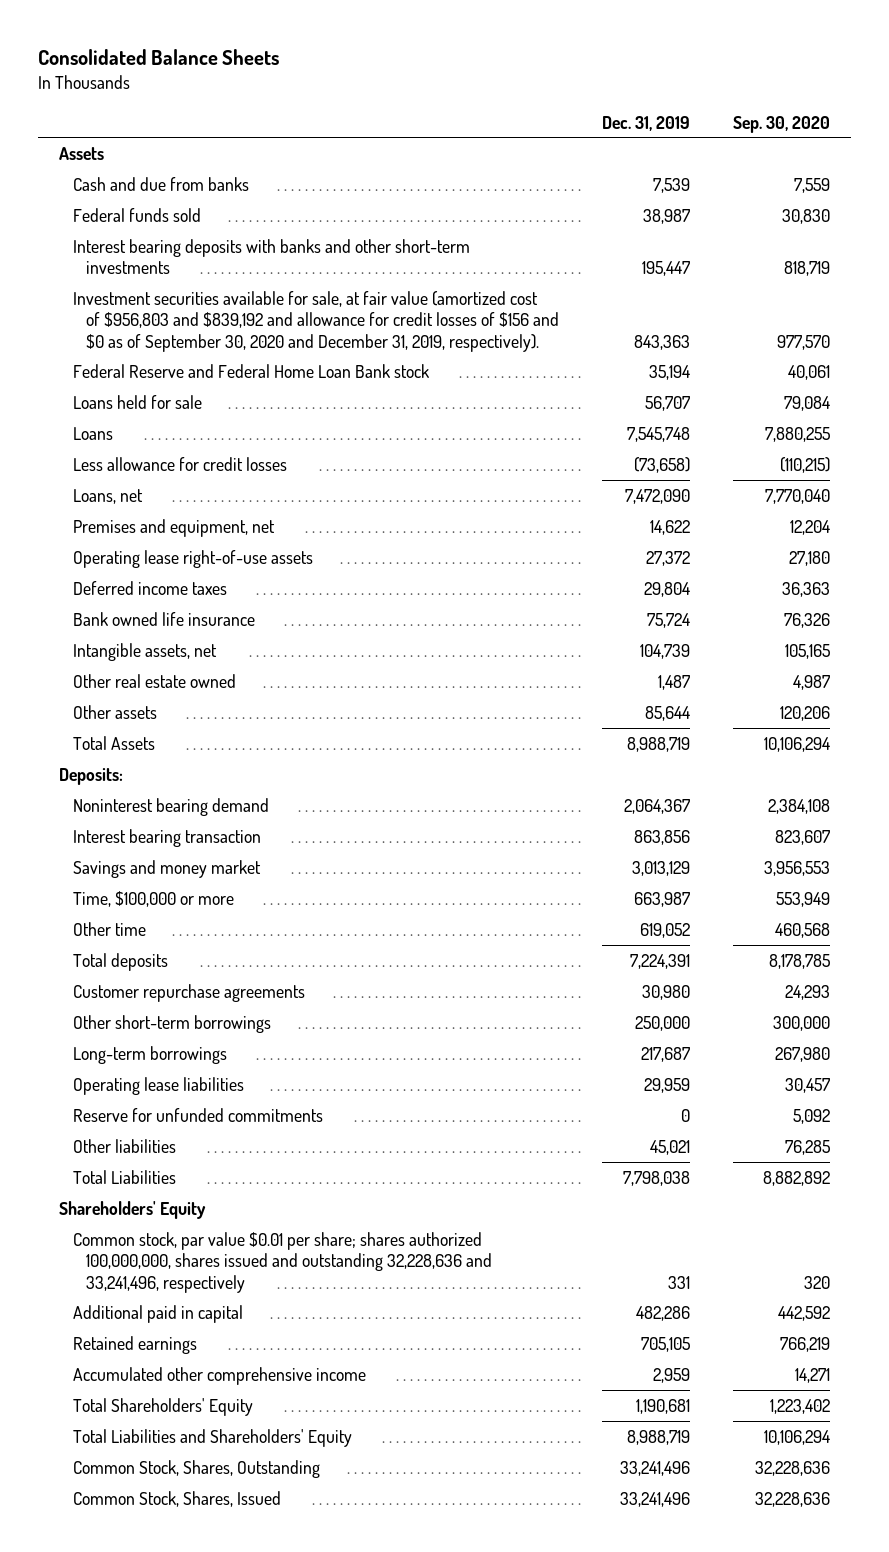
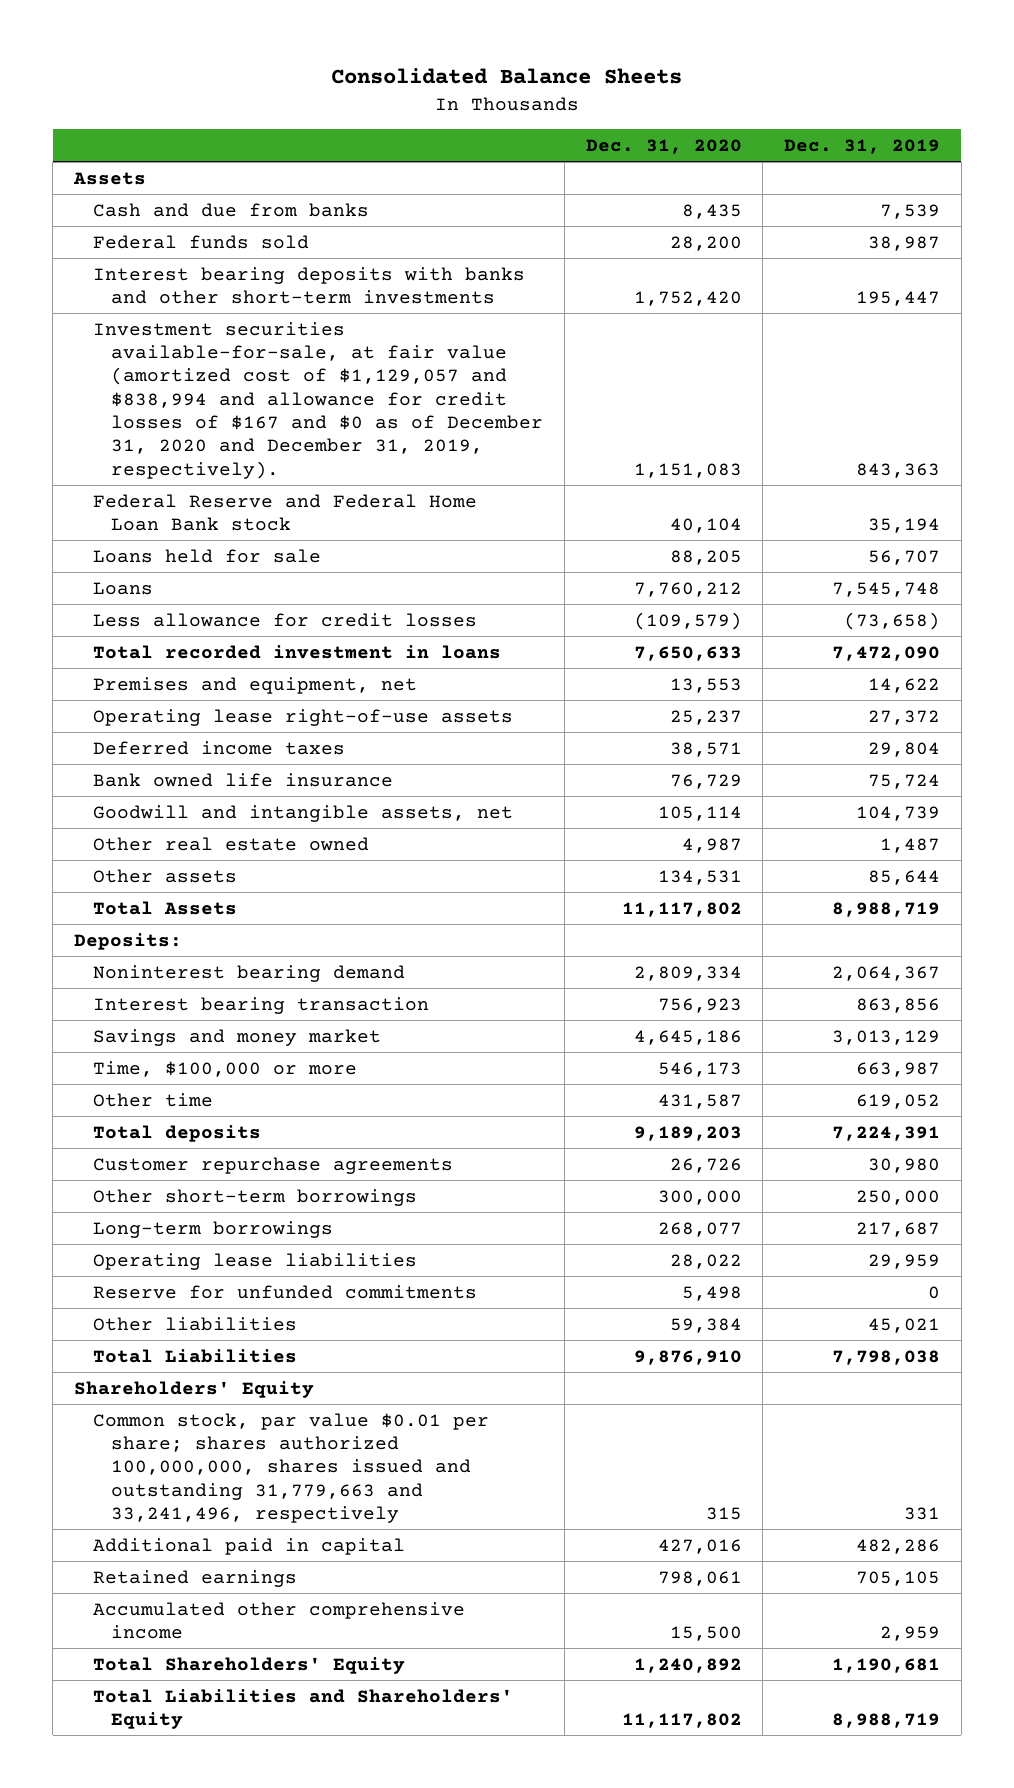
- | Dec. 31, 2019 | Sep. 30, 2020
+ | Dec. 31, 2020 | Dec. 31, 2019
- Investment securities available for sale, at fair value (amortized cost of $956,803 and $839,192 and allowance for credit losses of $156 and $0 as of September 30, 2020 and December 31, 2019, respectively). | 843,363 | 977,570
+ Investment securities available-for-sale, at fair value (amortized cost of $1,129,057 and $838,994 and allowance for credit losses of $167 and $0 as of December 31, 2020 and December 31, 2019, respectively). | 1,151,083 | 843,363
- Loans, net | 7,472,090 | 7,770,040
+ Total recorded investment in loans | 7,650,633 | 7,472,090
- Intangible assets, net | 104,739 | 105,165
+ Goodwill and intangible assets, net | 105,114 | 104,739
- Common stock, par value $0.01 per share; shares authorized 100,000,000, shares issued and outstanding 32,228,636 and 33,241,496, respectively | 331 | 320
+ Common stock, par value $0.01 per share; shares authorized 100,000,000, shares issued and outstanding 31,779,663 and 33,241,496, respectively | 315 | 331
- Common Stock, Shares, Outstanding | 33,241,496 | 32,228,636
- Common Stock, Shares, Issued | 33,241,496 | 32,228,636

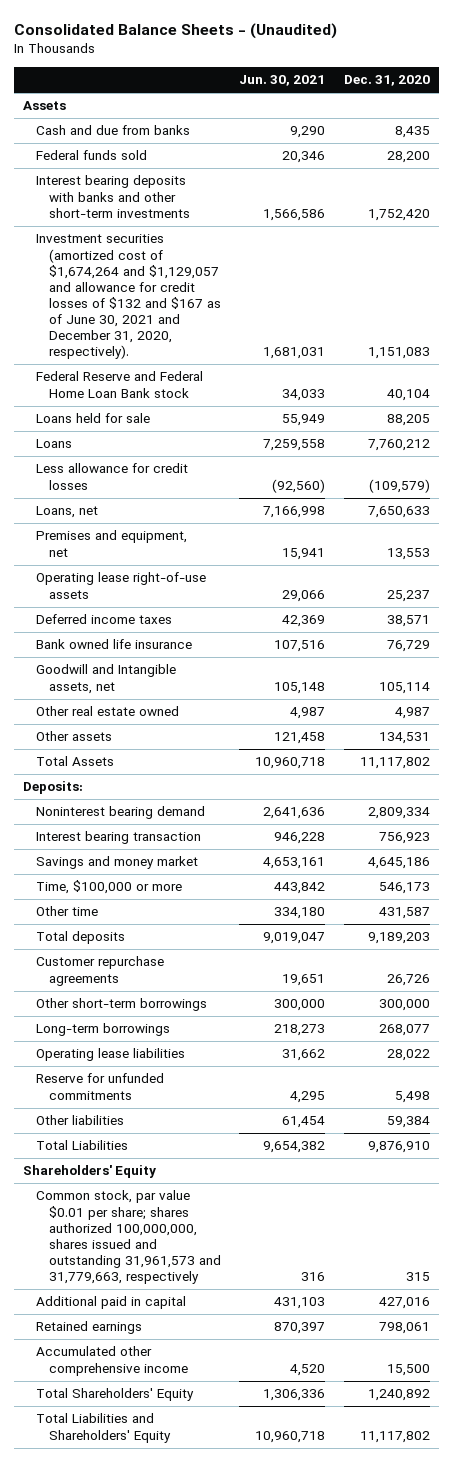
- Consolidated Balance Sheets
+ Consolidated Balance Sheets - (Unaudited)
- | Dec. 31, 2020 | Dec. 31, 2019
+ | Jun. 30, 2021 | Dec. 31, 2020
- Investment securities available-for-sale, at fair value (amortized cost of $1,129,057 and $838,994 and allowance for credit losses of $167 and $0 as of December 31, 2020 and December 31, 2019, respectively). | 1,151,083 | 843,363
+ Investment securities (amortized cost of $1,674,264 and $1,129,057 and allowance for credit losses of $132 and $167 as of June 30, 2021 and December 31, 2020, respectively). | 1,681,031 | 1,151,083
- Total recorded investment in loans | 7,650,633 | 7,472,090
+ Loans, net | 7,166,998 | 7,650,633
- Goodwill and intangible assets, net | 105,114 | 104,739
+ Goodwill and Intangible assets, net | 105,148 | 105,114
- Common stock, par value $0.01 per share; shares authorized 100,000,000, shares issued and outstanding 31,779,663 and 33,241,496, respectively | 315 | 331
+ Common stock, par value $0.01 per share; shares authorized 100,000,000, shares issued and outstanding 31,961,573 and 31,779,663, respectively | 316 | 315

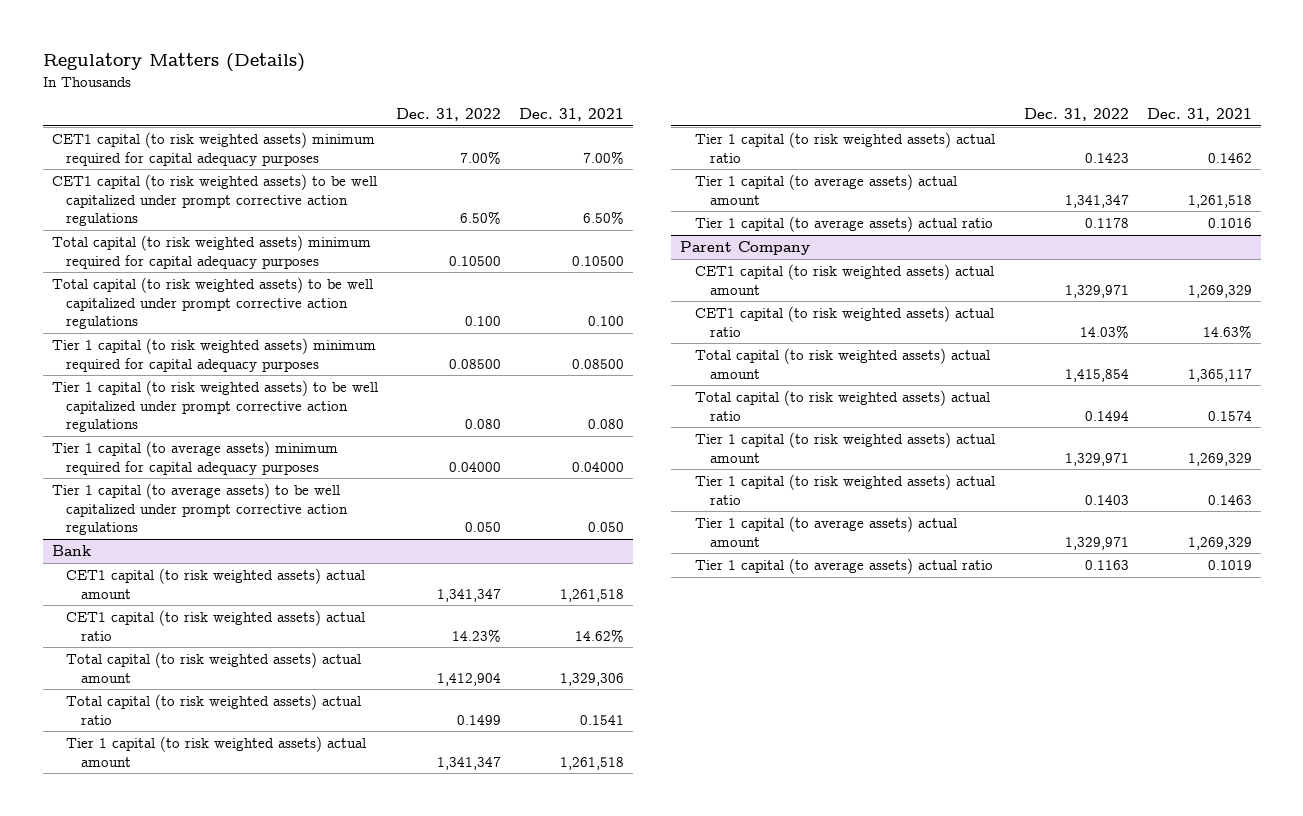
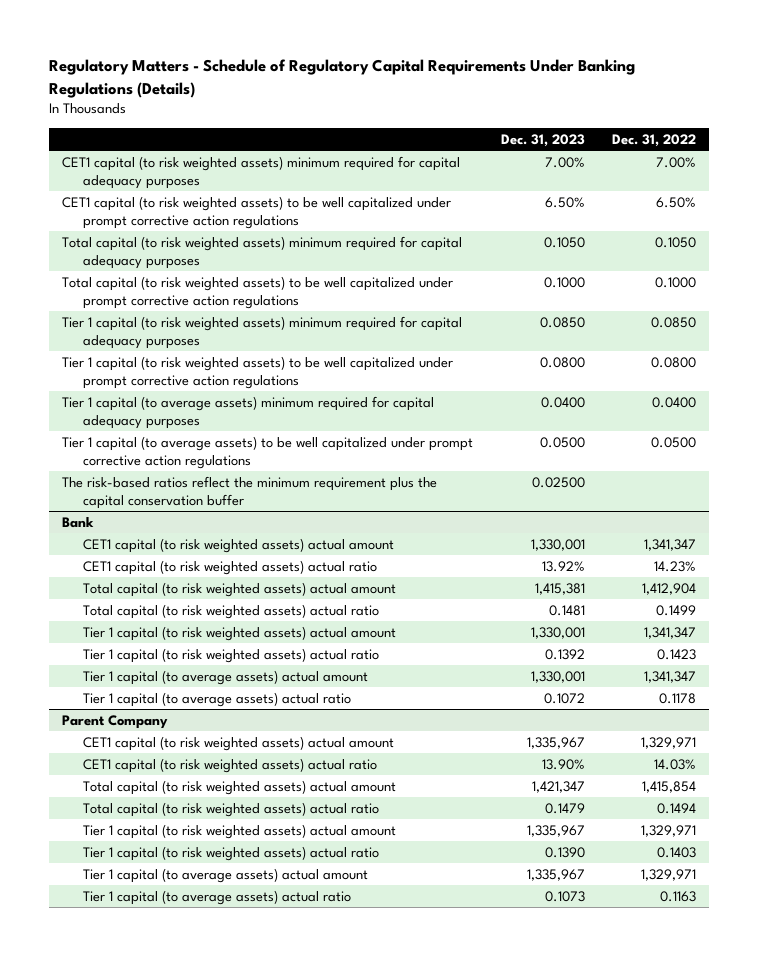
- Regulatory Matters (Details)
+ Regulatory Matters - Schedule of Regulatory Capital Requirements Under Banking Regulations (Details)
- | Dec. 31, 2022 | Dec. 31, 2021
+ | Dec. 31, 2023 | Dec. 31, 2022
- Total capital (to risk weighted assets) minimum required for capital adequacy purposes | 0.10500 | 0.10500
- Total capital (to risk weighted assets) to be well capitalized under prompt corrective action regulations | 0.100 | 0.100
- Tier 1 capital (to risk weighted assets) minimum required for capital adequacy purposes | 0.08500 | 0.08500
- Tier 1 capital (to risk weighted assets) to be well capitalized under prompt corrective action regulations | 0.080 | 0.080
- Tier 1 capital (to average assets) minimum required for capital adequacy purposes | 0.04000 | 0.04000
- Tier 1 capital (to average assets) to be well capitalized under prompt corrective action regulations | 0.050 | 0.050
+ Total capital (to risk weighted assets) minimum required for capital adequacy purposes | 0.1050 | 0.1050
+ Total capital (to risk weighted assets) to be well capitalized under prompt corrective action regulations | 0.1000 | 0.1000
+ Tier 1 capital (to risk weighted assets) minimum required for capital adequacy purposes | 0.0850 | 0.0850
+ Tier 1 capital (to risk weighted assets) to be well capitalized under prompt corrective action regulations | 0.0800 | 0.0800
+ Tier 1 capital (to average assets) minimum required for capital adequacy purposes | 0.0400 | 0.0400
+ Tier 1 capital (to average assets) to be well capitalized under prompt corrective action regulations | 0.0500 | 0.0500
+ The risk-based ratios reflect the minimum requirement plus the capital conservation buffer | 0.02500 |

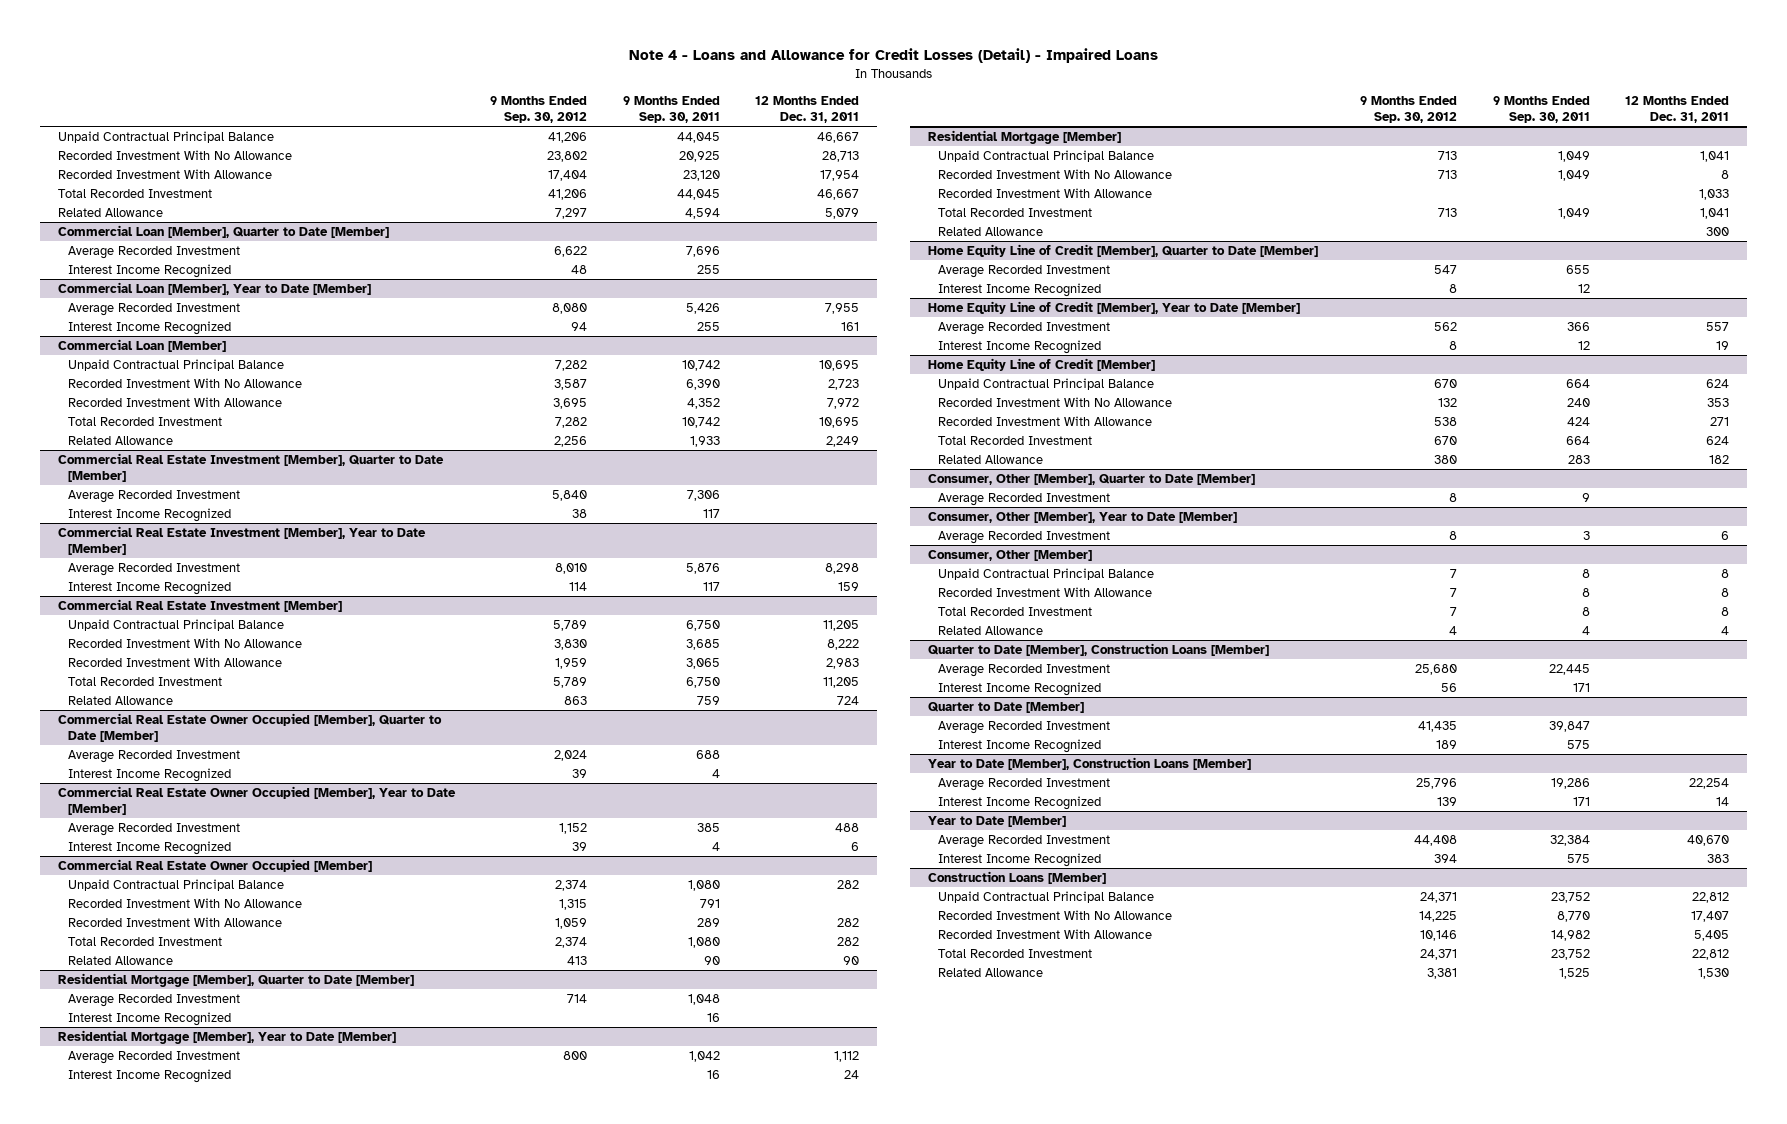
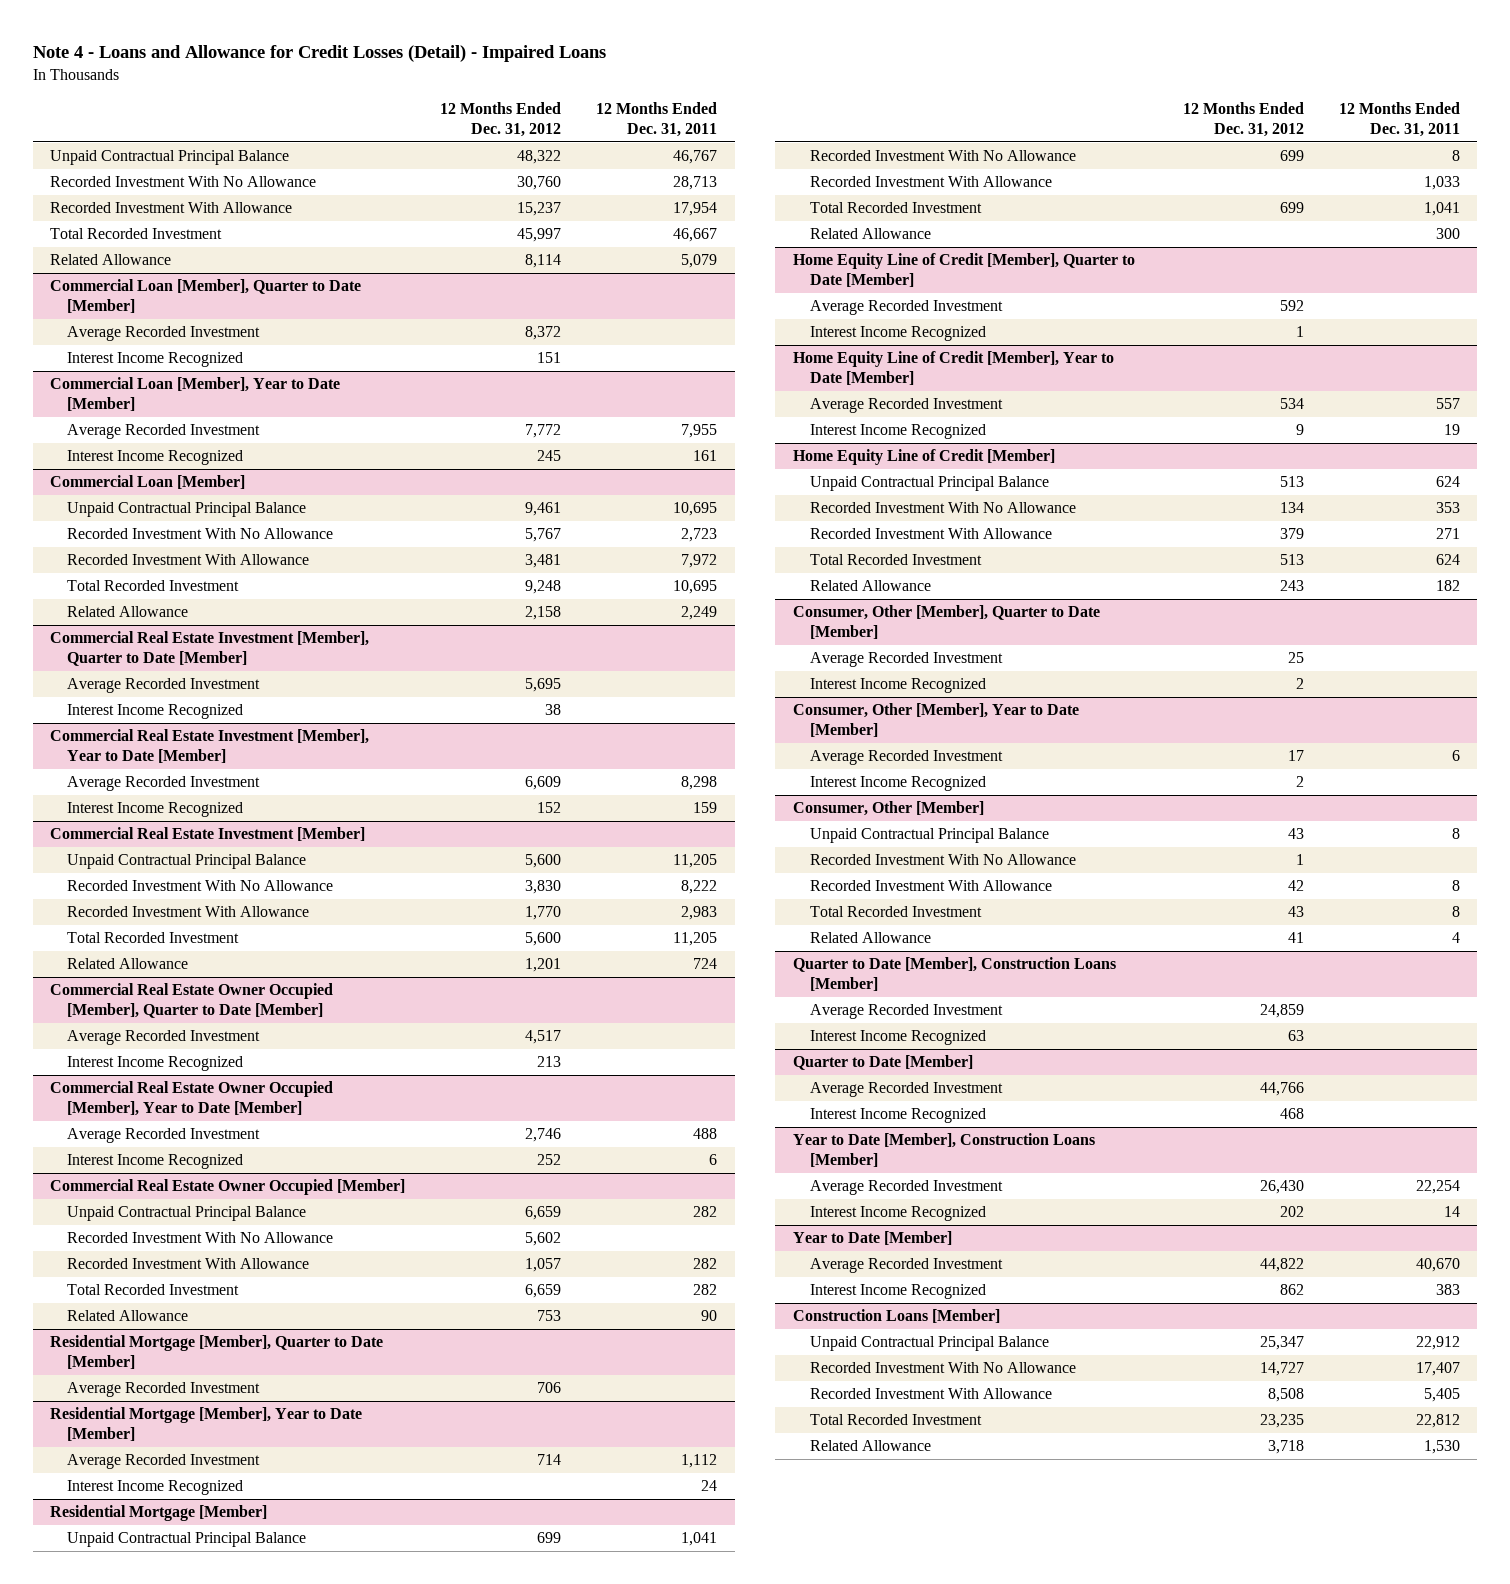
- | 9 Months Ended Sep. 30, 2012 | 9 Months Ended Sep. 30, 2011 | 12 Months Ended Dec. 31, 2011
+ | 12 Months Ended Dec. 31, 2012 | 12 Months Ended Dec. 31, 2011
- Unpaid Contractual Principal Balance | 41,206 | 44,045 | 46,667
+ Unpaid Contractual Principal Balance | 48,322 | 46,767
@ Residential Mortgage [Member], Quarter to Date [Member]
- Interest Income Recognized | | 16 |
@ Consumer, Other [Member], Quarter to Date [Member]
+ Interest Income Recognized | 2 |
@ Consumer, Other [Member], Year to Date [Member]
+ Interest Income Recognized | 2 |
@ Consumer, Other [Member]
+ Recorded Investment With No Allowance | 1 |
@ Construction Loans [Member]
- Unpaid Contractual Principal Balance | 24,371 | 23,752 | 22,812
+ Unpaid Contractual Principal Balance | 25,347 | 22,912

